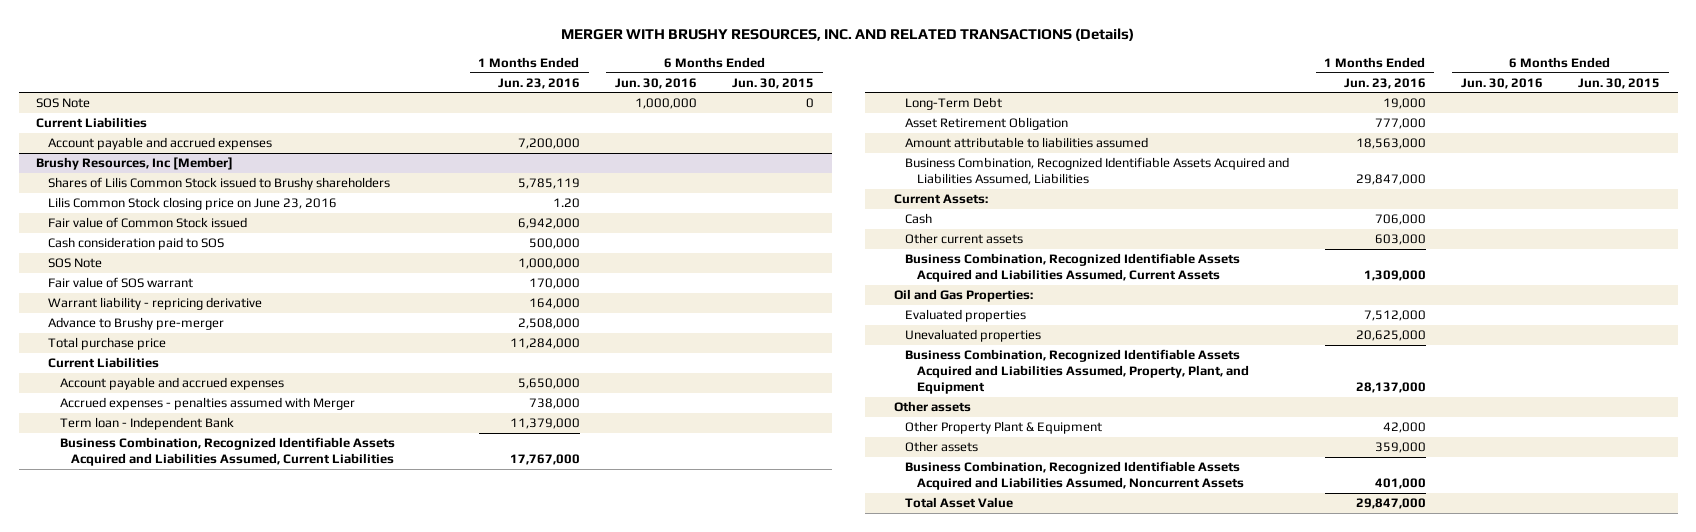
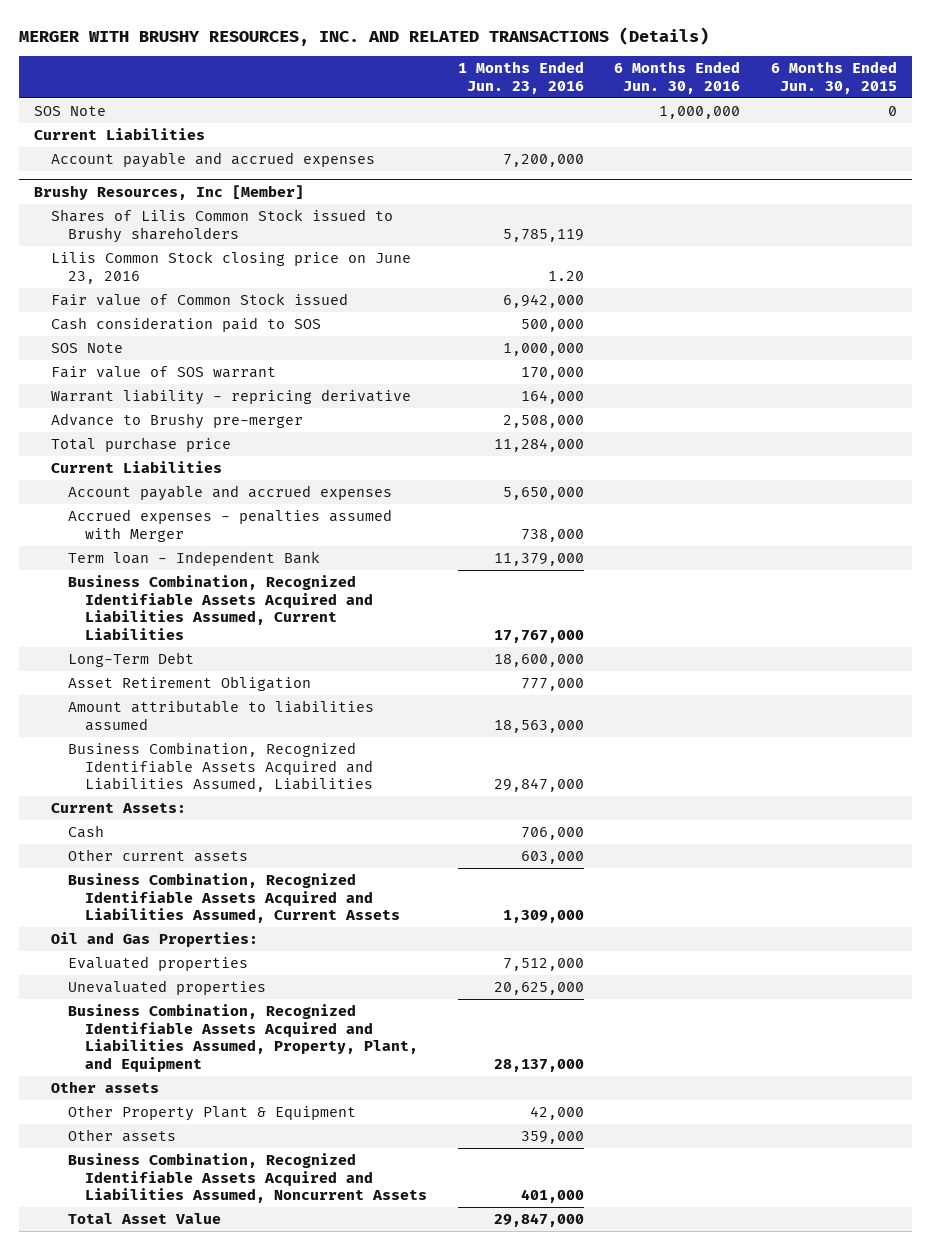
@ Brushy Resources, Inc [Member]
- Long-Term Debt | 19,000 | |
+ Long-Term Debt | 18,600,000 | |

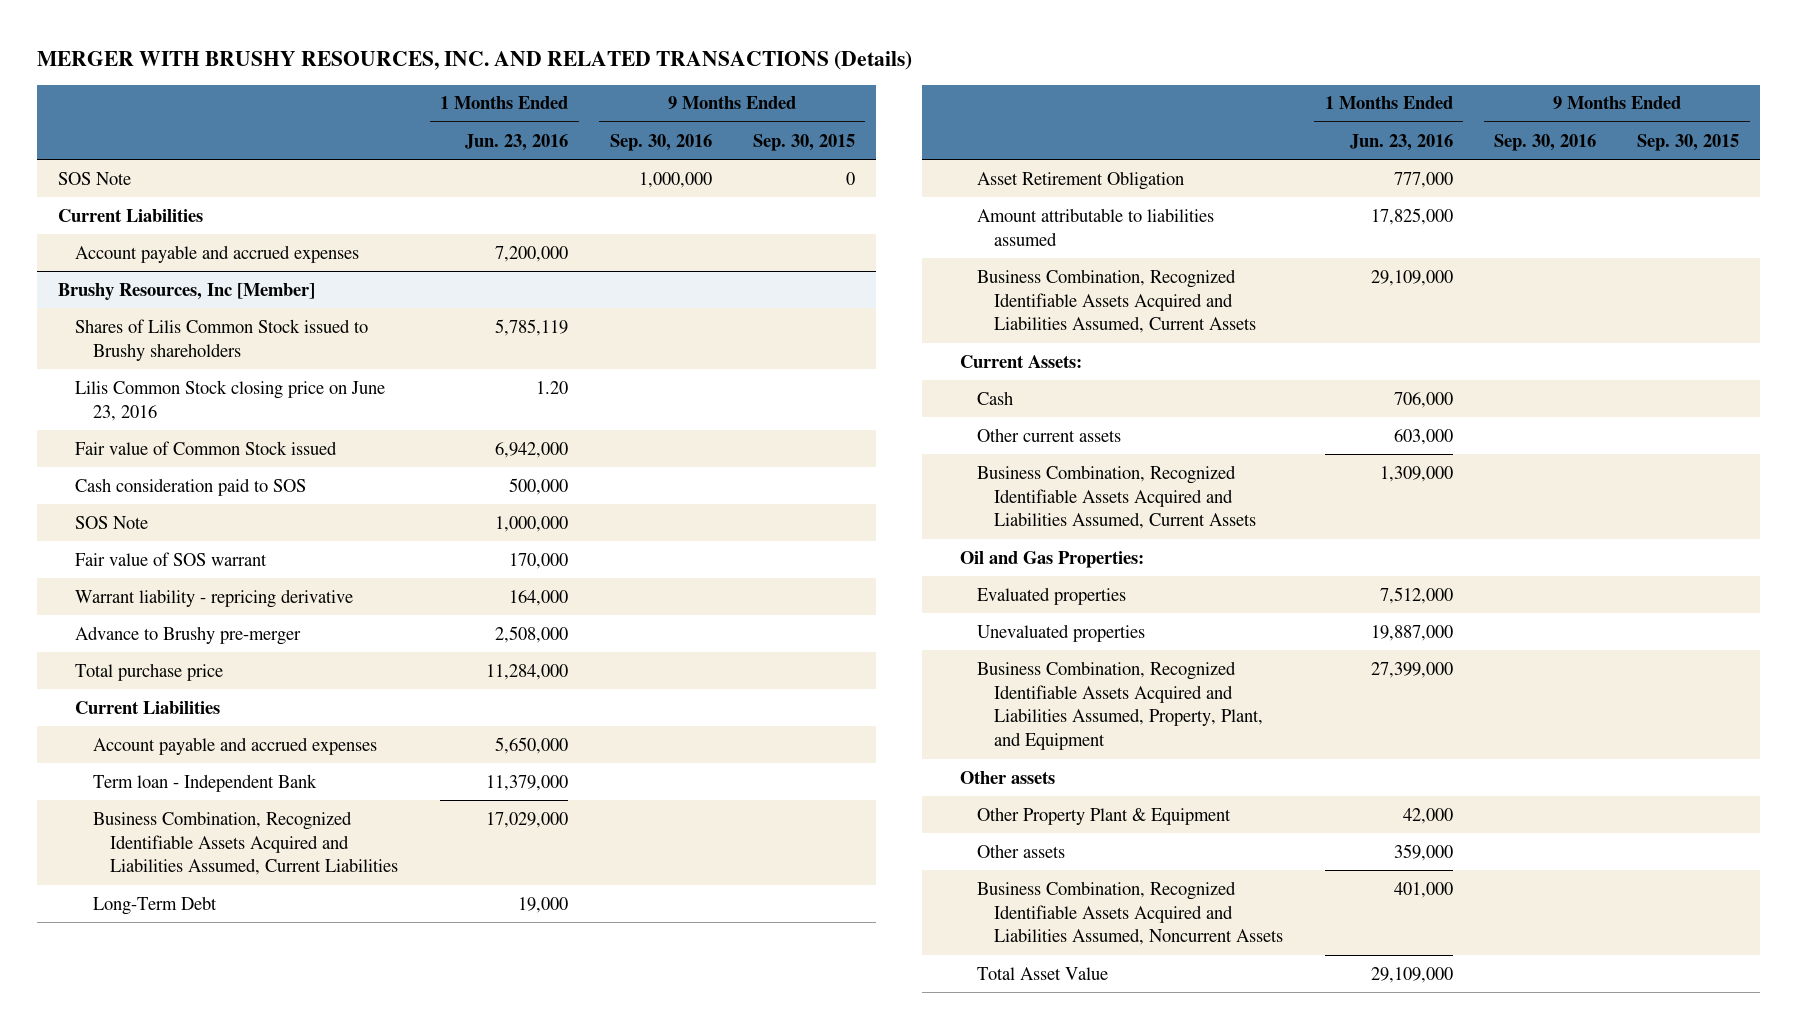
- | 1 Months Ended Jun. 23, 2016 | 6 Months Ended Jun. 30, 2016 | 6 Months Ended Jun. 30, 2015
+ | 1 Months Ended Jun. 23, 2016 | 9 Months Ended Sep. 30, 2016 | 9 Months Ended Sep. 30, 2015
@ Brushy Resources, Inc [Member]
- Accrued expenses - penalties assumed with Merger | 738,000 | |
- Business Combination, Recognized Identifiable Assets Acquired and Liabilities Assumed, Current Liabilities | 17,767,000 | |
- Long-Term Debt | 18,600,000 | |
+ Business Combination, Recognized Identifiable Assets Acquired and Liabilities Assumed, Current Liabilities | 17,029,000 | |
+ Long-Term Debt | 19,000 | |
- Amount attributable to liabilities assumed | 18,563,000 | |
- Business Combination, Recognized Identifiable Assets Acquired and Liabilities Assumed, Liabilities | 29,847,000 | |
+ Amount attributable to liabilities assumed | 17,825,000 | |
+ Business Combination, Recognized Identifiable Assets Acquired and Liabilities Assumed, Current Assets | 29,109,000 | |
- Unevaluated properties | 20,625,000 | |
- Business Combination, Recognized Identifiable Assets Acquired and Liabilities Assumed, Property, Plant, and Equipment | 28,137,000 | |
+ Unevaluated properties | 19,887,000 | |
+ Business Combination, Recognized Identifiable Assets Acquired and Liabilities Assumed, Property, Plant, and Equipment | 27,399,000 | |
- Total Asset Value | 29,847,000 | |
+ Total Asset Value | 29,109,000 | |

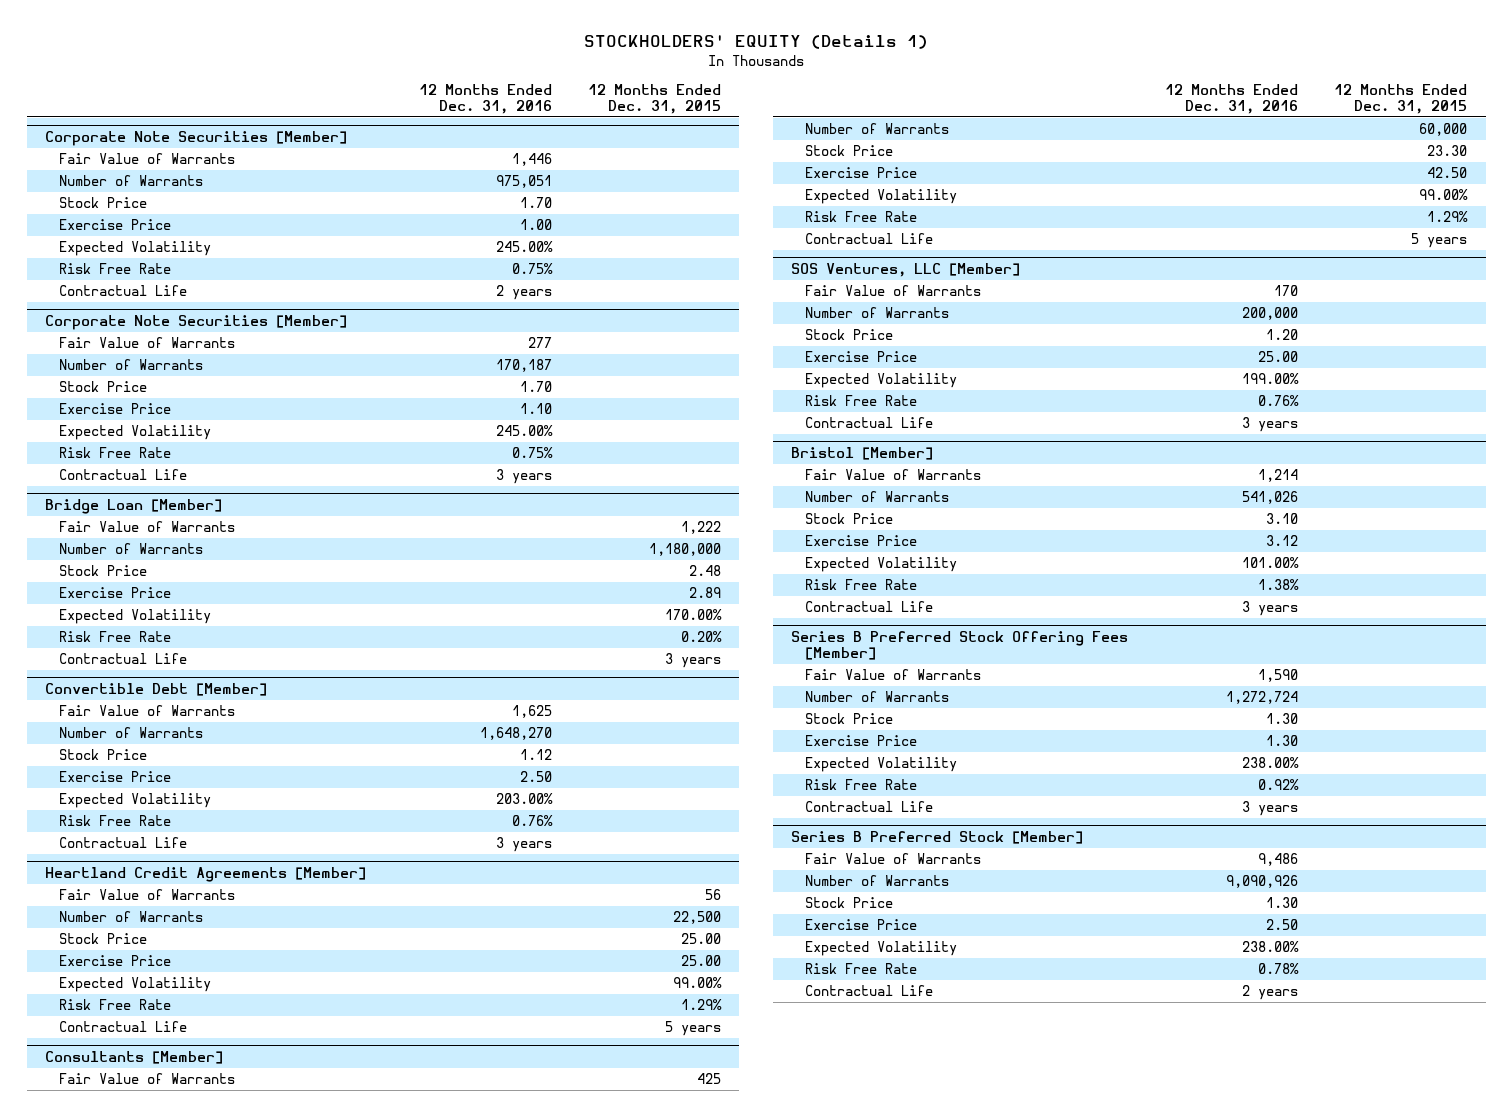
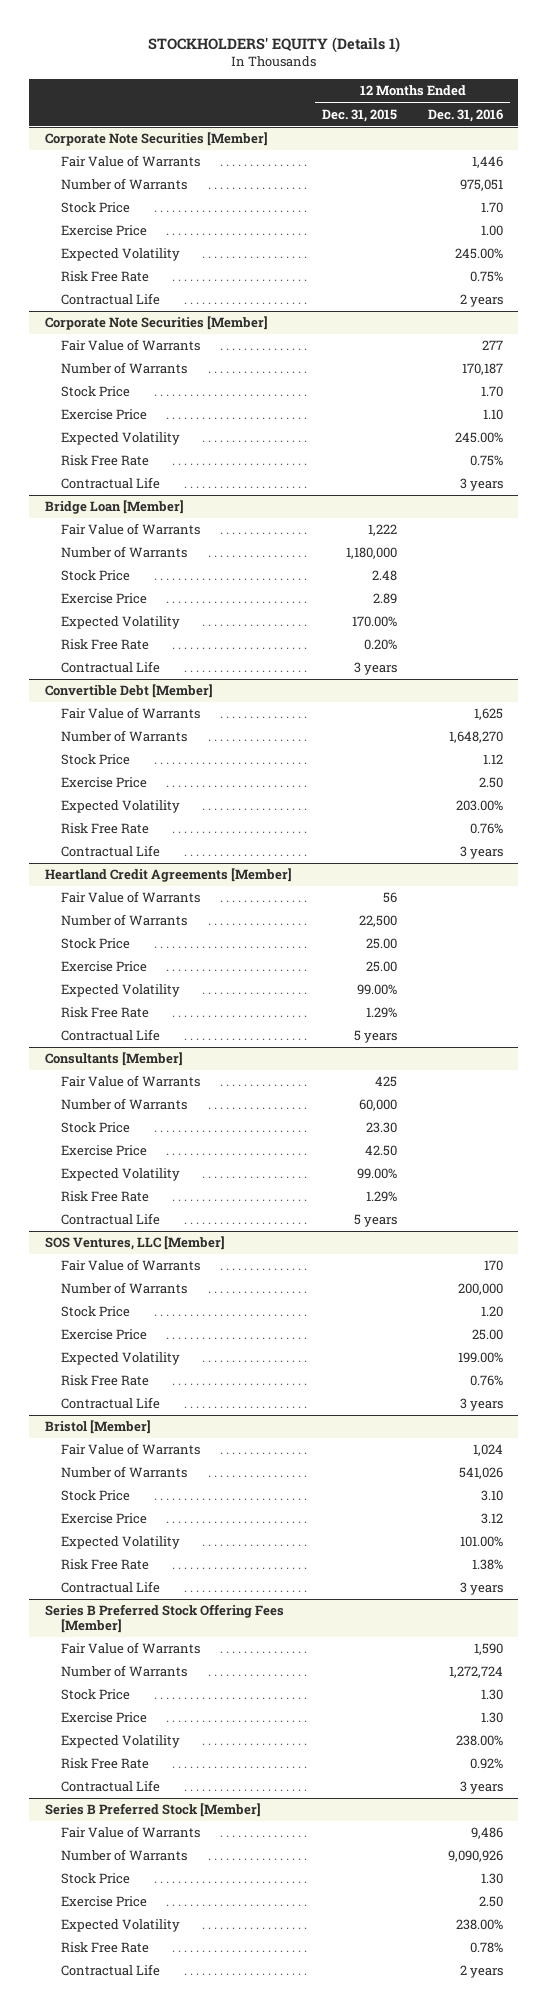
- | 12 Months Ended Dec. 31, 2016 | 12 Months Ended Dec. 31, 2015
+ | 12 Months Ended Dec. 31, 2015 | 12 Months Ended Dec. 31, 2016
@ Bristol [Member]
- Fair Value of Warrants | 1,214 |
+ Fair Value of Warrants | | 1,024

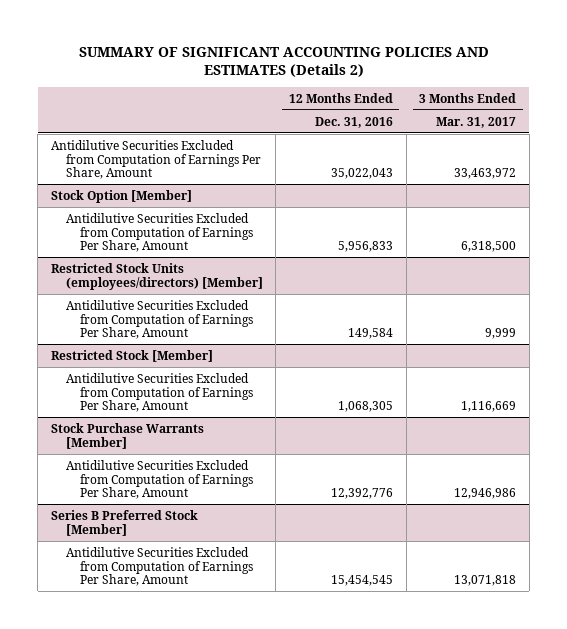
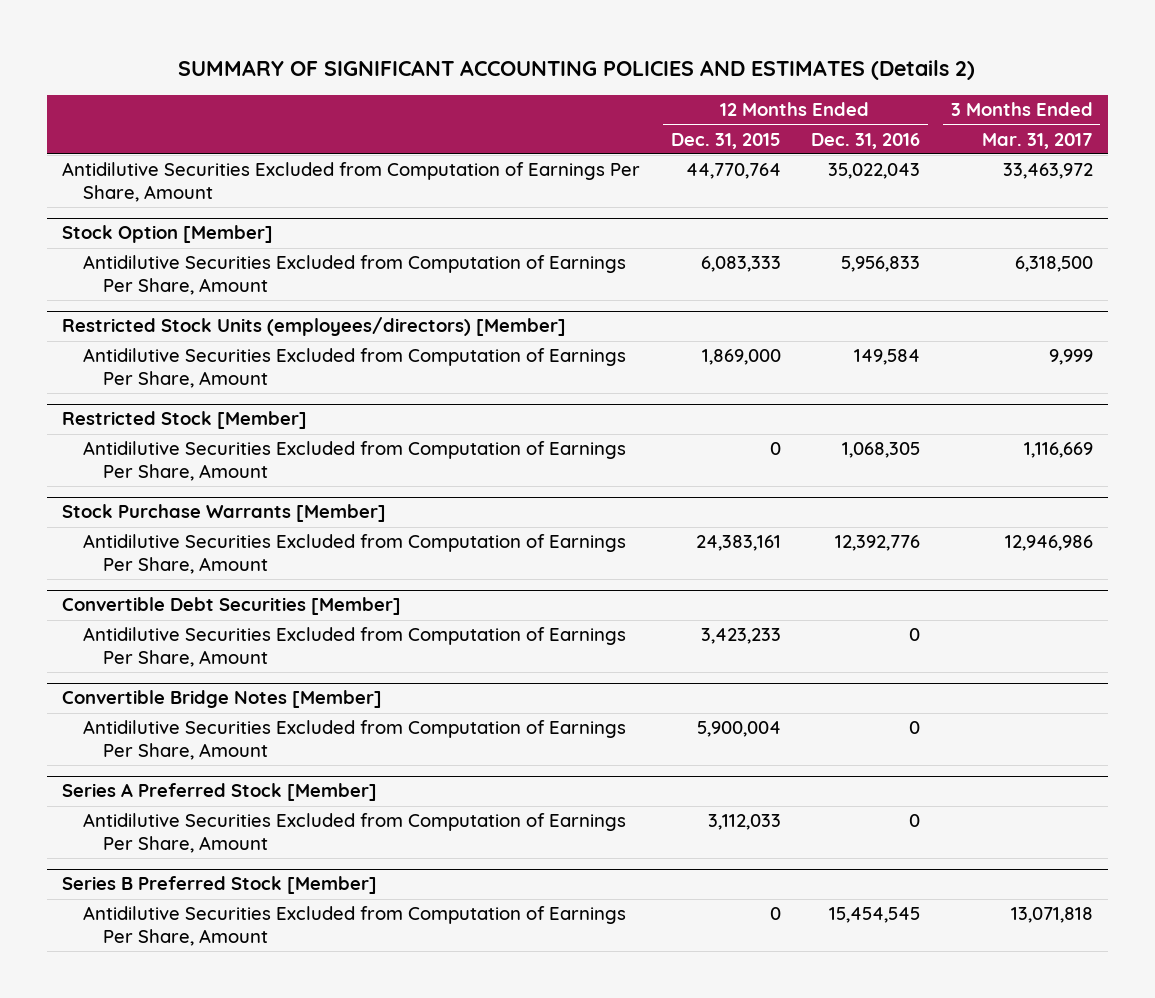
- | 12 Months Ended Dec. 31, 2016 | 3 Months Ended Mar. 31, 2017
+ | 12 Months Ended Dec. 31, 2015 | 12 Months Ended Dec. 31, 2016 | 3 Months Ended Mar. 31, 2017
+ Convertible Debt Securities [Member]
+ Antidilutive Securities Excluded from Computation of Earnings Per Share, Amount | 3,423,233 | 0 |
+ Convertible Bridge Notes [Member]
+ Antidilutive Securities Excluded from Computation of Earnings Per Share, Amount | 5,900,004 | 0 |
+ Series A Preferred Stock [Member]
+ Antidilutive Securities Excluded from Computation of Earnings Per Share, Amount | 3,112,033 | 0 |

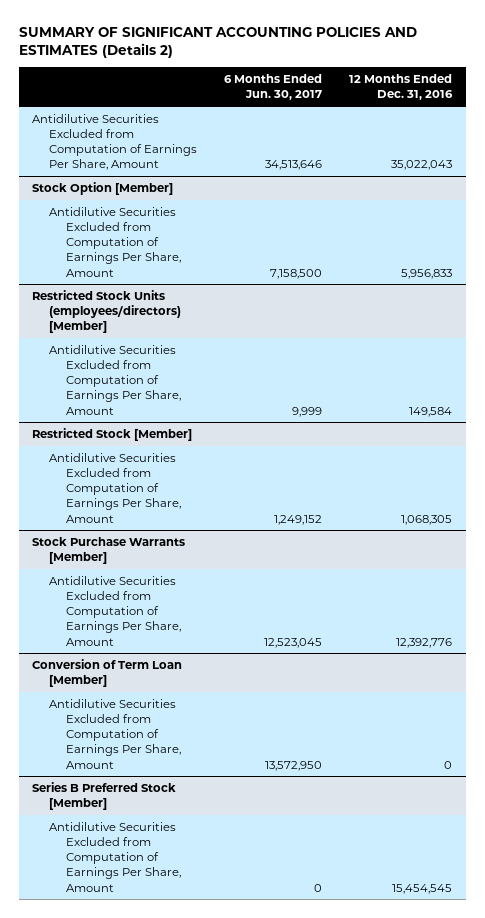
- | 12 Months Ended Dec. 31, 2015 | 12 Months Ended Dec. 31, 2016 | 3 Months Ended Mar. 31, 2017
+ | 6 Months Ended Jun. 30, 2017 | 12 Months Ended Dec. 31, 2016
- Convertible Debt Securities [Member]
- Antidilutive Securities Excluded from Computation of Earnings Per Share, Amount | 3,423,233 | 0 |
- Convertible Bridge Notes [Member]
- Antidilutive Securities Excluded from Computation of Earnings Per Share, Amount | 5,900,004 | 0 |
- Series A Preferred Stock [Member]
+ Conversion of Term Loan [Member]

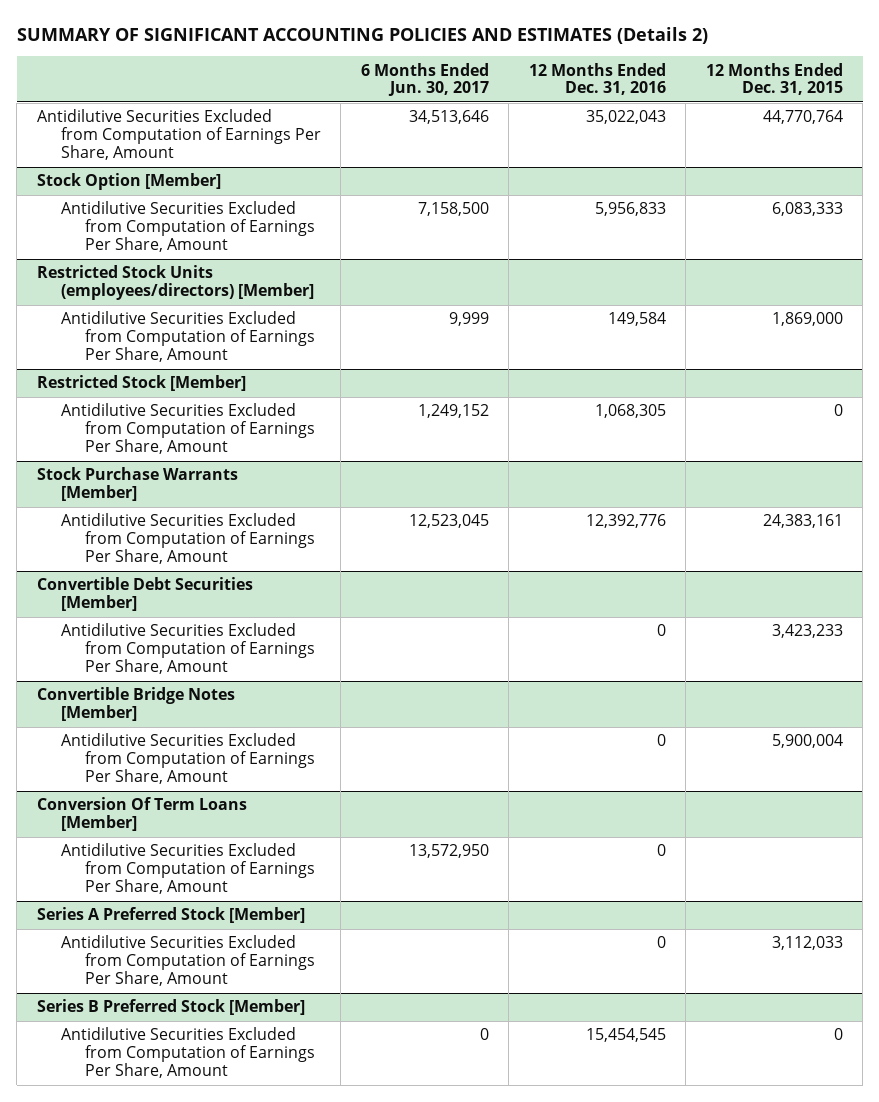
- | 6 Months Ended Jun. 30, 2017 | 12 Months Ended Dec. 31, 2016
+ | 6 Months Ended Jun. 30, 2017 | 12 Months Ended Dec. 31, 2016 | 12 Months Ended Dec. 31, 2015
- Conversion of Term Loan [Member]
+ Convertible Debt Securities [Member]
+ Antidilutive Securities Excluded from Computation of Earnings Per Share, Amount | | 0 | 3,423,233
+ Convertible Bridge Notes [Member]
+ Antidilutive Securities Excluded from Computation of Earnings Per Share, Amount | | 0 | 5,900,004
+ Conversion Of Term Loans [Member]
+ Series A Preferred Stock [Member]
+ Antidilutive Securities Excluded from Computation of Earnings Per Share, Amount | | 0 | 3,112,033

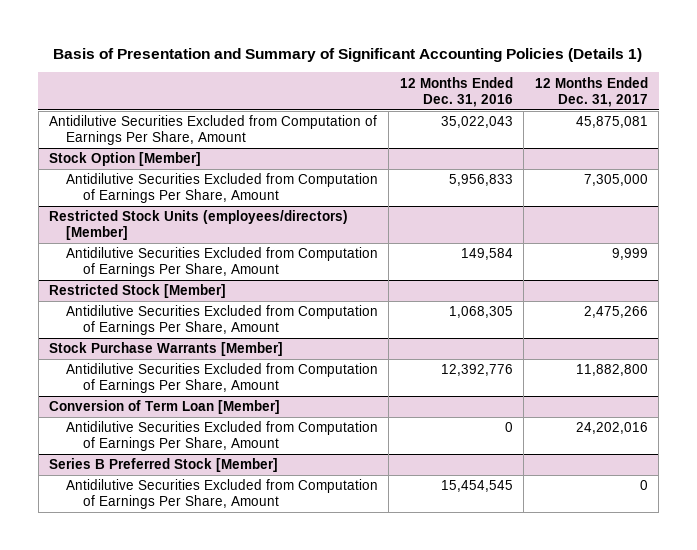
- SUMMARY OF SIGNIFICANT ACCOUNTING POLICIES AND ESTIMATES (Details 2)
+ Basis of Presentation and Summary of Significant Accounting Policies (Details 1)
- | 6 Months Ended Jun. 30, 2017 | 12 Months Ended Dec. 31, 2016 | 12 Months Ended Dec. 31, 2015
+ | 12 Months Ended Dec. 31, 2016 | 12 Months Ended Dec. 31, 2017
- Convertible Debt Securities [Member]
- Antidilutive Securities Excluded from Computation of Earnings Per Share, Amount | | 0 | 3,423,233
- Convertible Bridge Notes [Member]
- Antidilutive Securities Excluded from Computation of Earnings Per Share, Amount | | 0 | 5,900,004
- Conversion Of Term Loans [Member]
- Antidilutive Securities Excluded from Computation of Earnings Per Share, Amount | 13,572,950 | 0 |
- Series A Preferred Stock [Member]
+ Conversion of Term Loan [Member]

